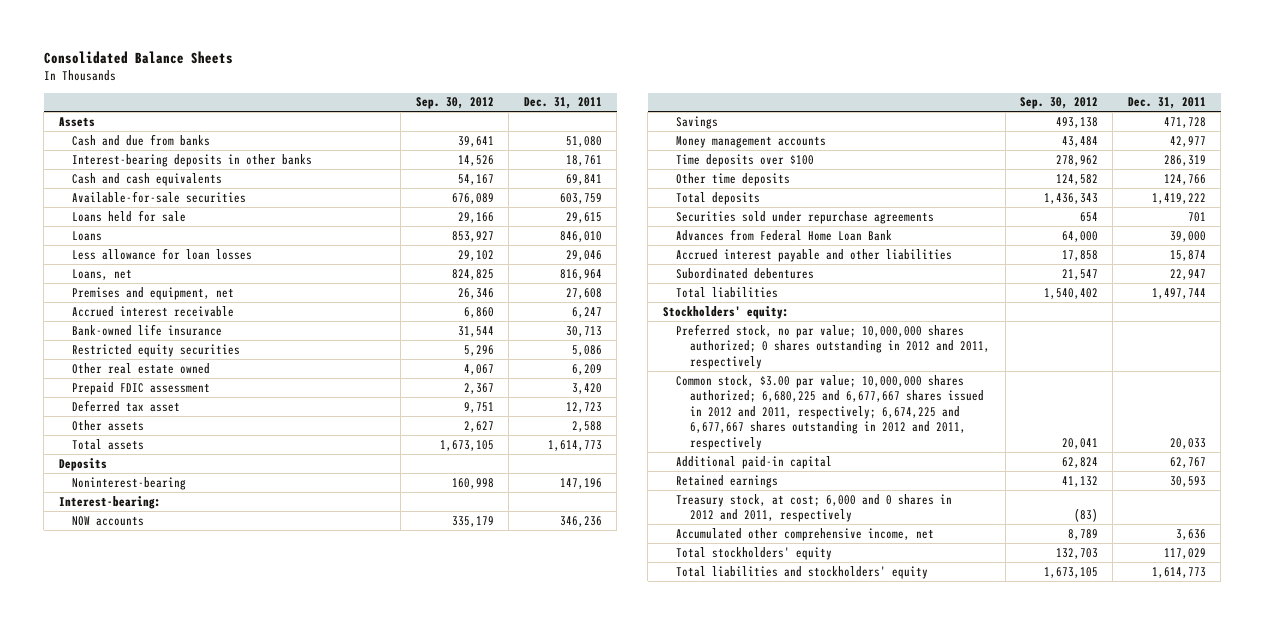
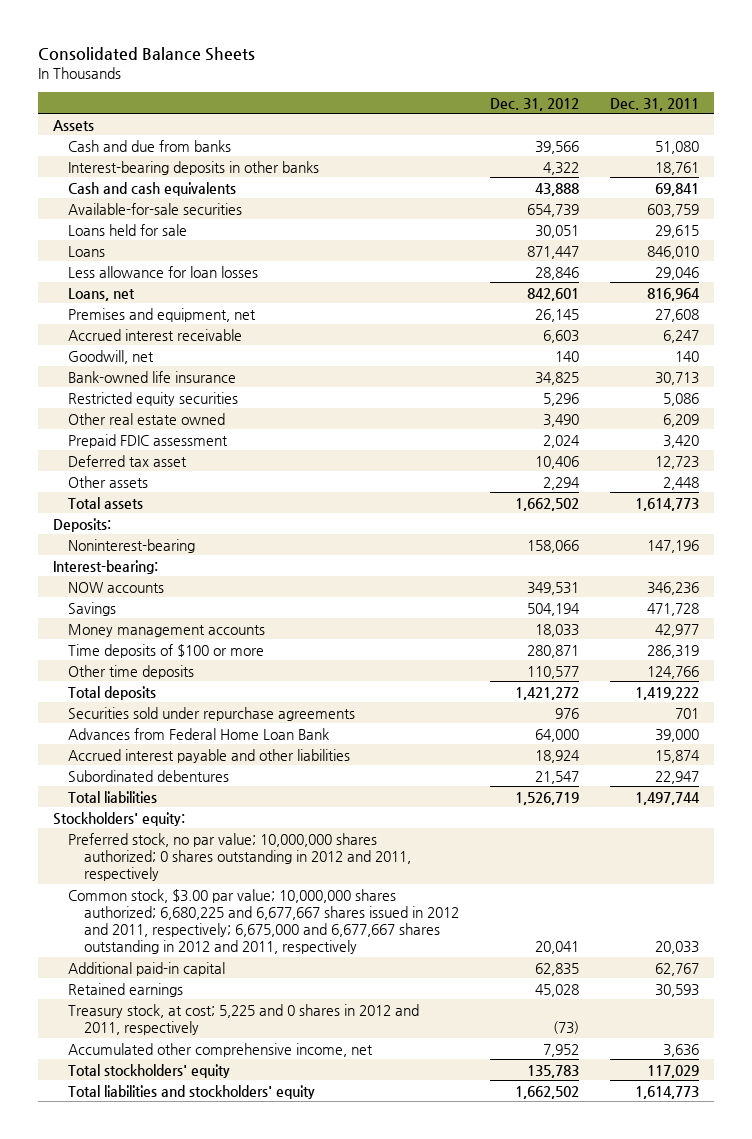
- | Sep. 30, 2012 | Dec. 31, 2011
+ | Dec. 31, 2012 | Dec. 31, 2011
+ Goodwill, net | 140 | 140
- Other assets | 2,627 | 2,588
+ Other assets | 2,294 | 2,448
- Deposits
+ Deposits:
- Time deposits over $100 | 278,962 | 286,319
+ Time deposits of $100 or more | 280,871 | 286,319
- Common stock, $3.00 par value; 10,000,000 shares authorized; 6,680,225 and 6,677,667 shares issued in 2012 and 2011, respectively; 6,674,225 and 6,677,667 shares outstanding in 2012 and 2011, respectively | 20,041 | 20,033
+ Common stock, $3.00 par value; 10,000,000 shares authorized; 6,680,225 and 6,677,667 shares issued in 2012 and 2011, respectively; 6,675,000 and 6,677,667 shares outstanding in 2012 and 2011, respectively | 20,041 | 20,033
- Treasury stock, at cost; 6,000 and 0 shares in 2012 and 2011, respectively | (83) |
+ Treasury stock, at cost; 5,225 and 0 shares in 2012 and 2011, respectively | (73) |

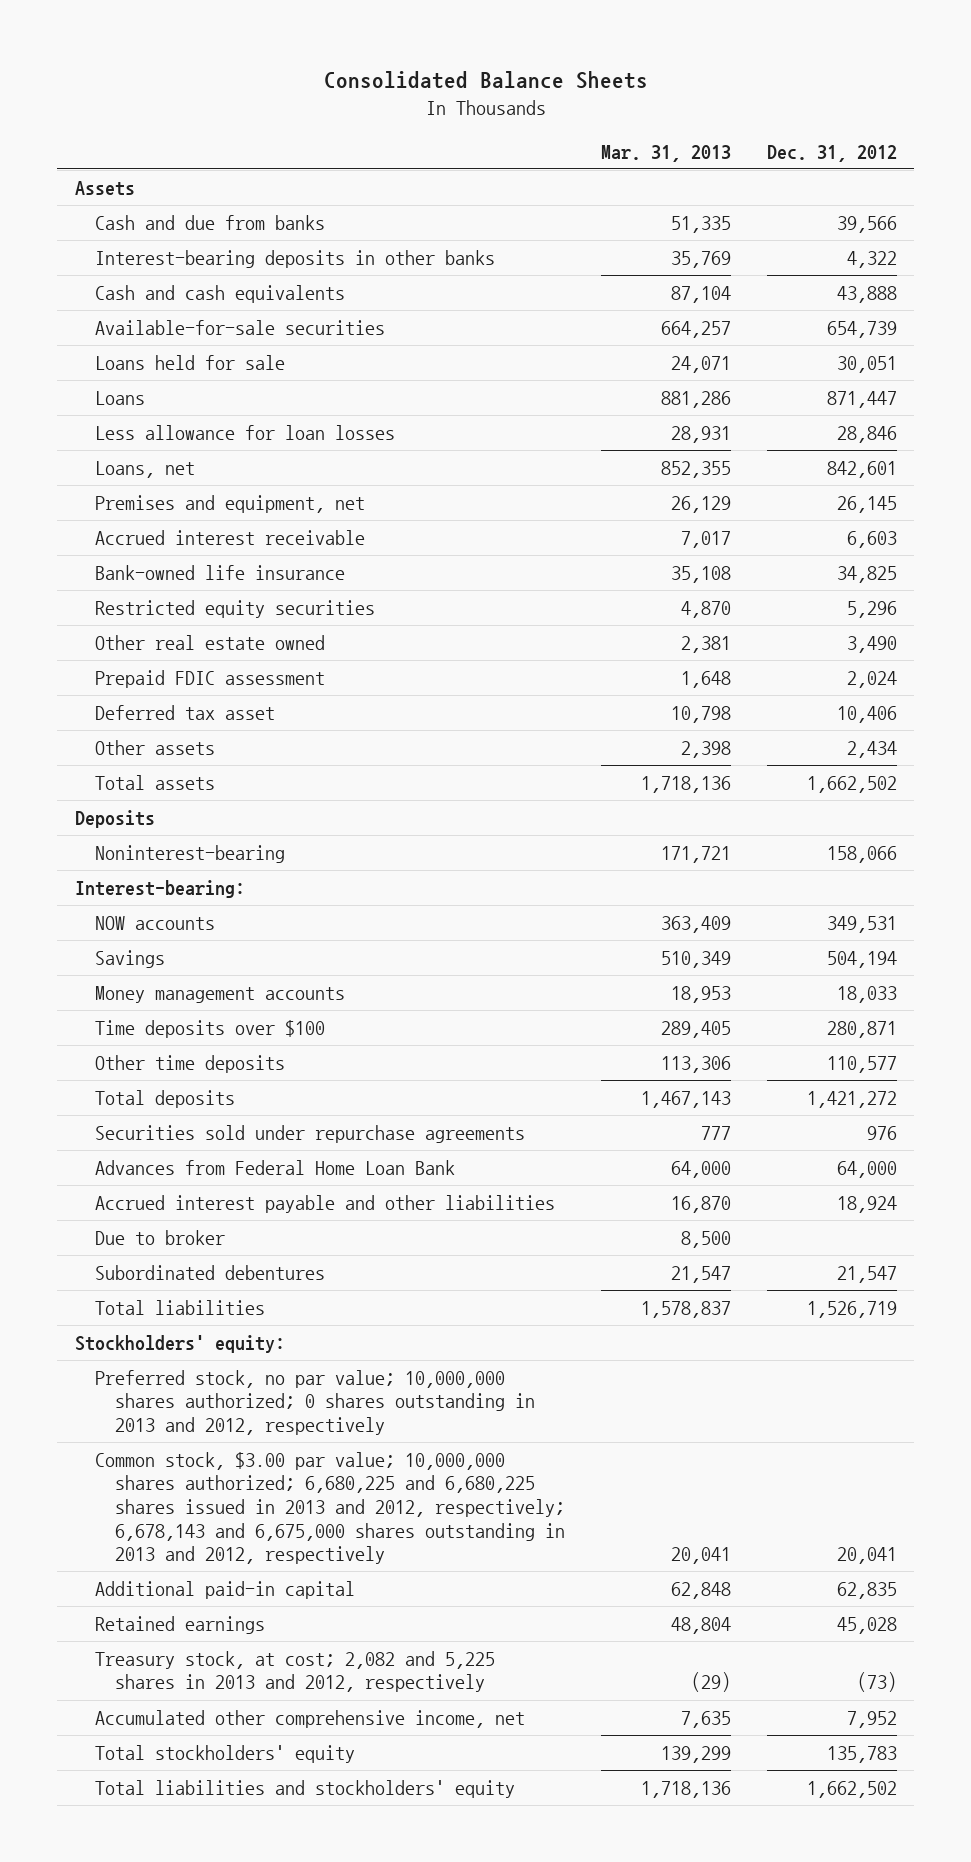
- | Dec. 31, 2012 | Dec. 31, 2011
+ | Mar. 31, 2013 | Dec. 31, 2012
- Goodwill, net | 140 | 140
- Other assets | 2,294 | 2,448
+ Other assets | 2,398 | 2,434
- Deposits:
+ Deposits
- Time deposits of $100 or more | 280,871 | 286,319
+ Time deposits over $100 | 289,405 | 280,871
+ Due to broker | 8,500 |
- Preferred stock, no par value; 10,000,000 shares authorized; 0 shares outstanding in 2012 and 2011, respectively
- Common stock, $3.00 par value; 10,000,000 shares authorized; 6,680,225 and 6,677,667 shares issued in 2012 and 2011, respectively; 6,675,000 and 6,677,667 shares outstanding in 2012 and 2011, respectively | 20,041 | 20,033
+ Preferred stock, no par value; 10,000,000 shares authorized; 0 shares outstanding in 2013 and 2012, respectively
+ Common stock, $3.00 par value; 10,000,000 shares authorized; 6,680,225 and 6,680,225 shares issued in 2013 and 2012, respectively; 6,678,143 and 6,675,000 shares outstanding in 2013 and 2012, respectively | 20,041 | 20,041
- Treasury stock, at cost; 5,225 and 0 shares in 2012 and 2011, respectively | (73) |
+ Treasury stock, at cost; 2,082 and 5,225 shares in 2013 and 2012, respectively | (29) | (73)

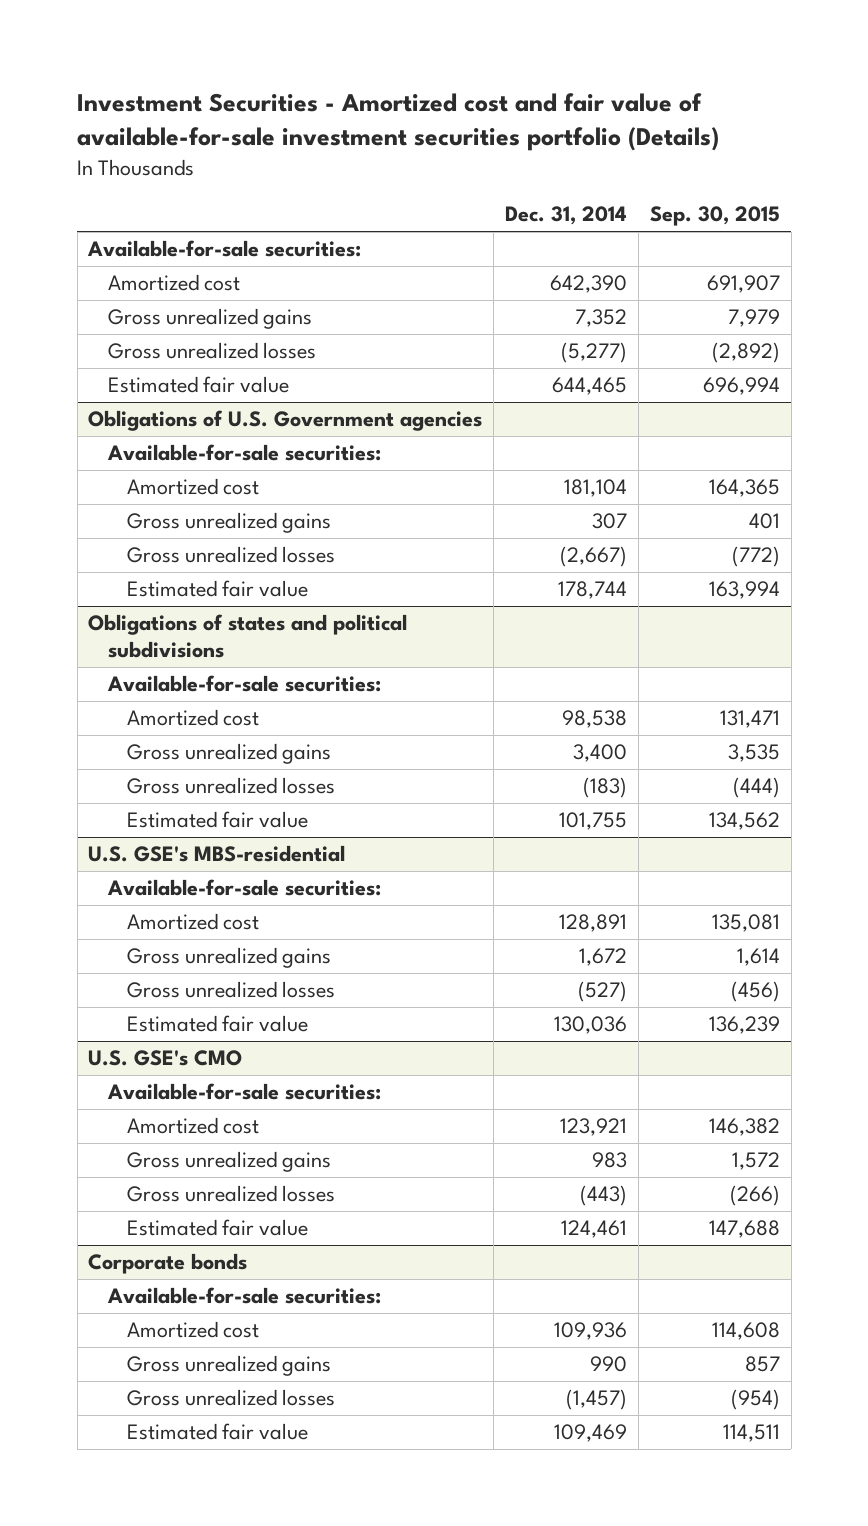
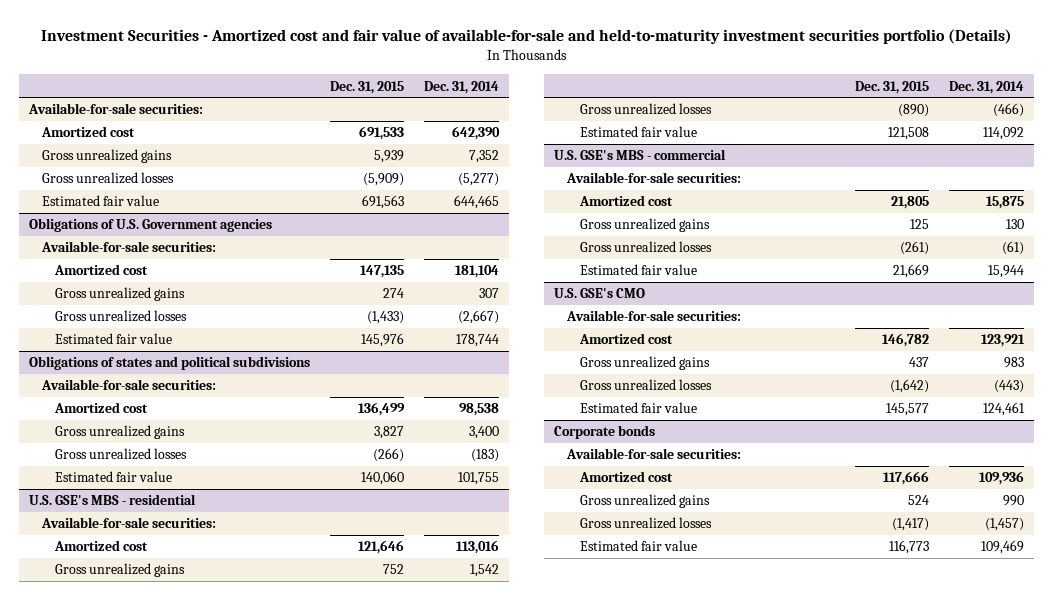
- Investment Securities - Amortized cost and fair value of available-for-sale investment securities portfolio (Details)
+ Investment Securities - Amortized cost and fair value of available-for-sale and held-to-maturity investment securities portfolio (Details)
- | Dec. 31, 2014 | Sep. 30, 2015
+ | Dec. 31, 2015 | Dec. 31, 2014
- U.S. GSE's MBS-residential
+ U.S. GSE's MBS - residential
- Amortized cost | 128,891 | 135,081
- Gross unrealized gains | 1,672 | 1,614
- Gross unrealized losses | (527) | (456)
- Estimated fair value | 130,036 | 136,239
+ Amortized cost | 121,646 | 113,016
+ Gross unrealized gains | 752 | 1,542
+ Gross unrealized losses | (890) | (466)
+ Estimated fair value | 121,508 | 114,092
+ U.S. GSE's MBS - commercial
+ Available-for-sale securities:
+ Amortized cost | 21,805 | 15,875
+ Gross unrealized gains | 125 | 130
+ Gross unrealized losses | (261) | (61)
+ Estimated fair value | 21,669 | 15,944

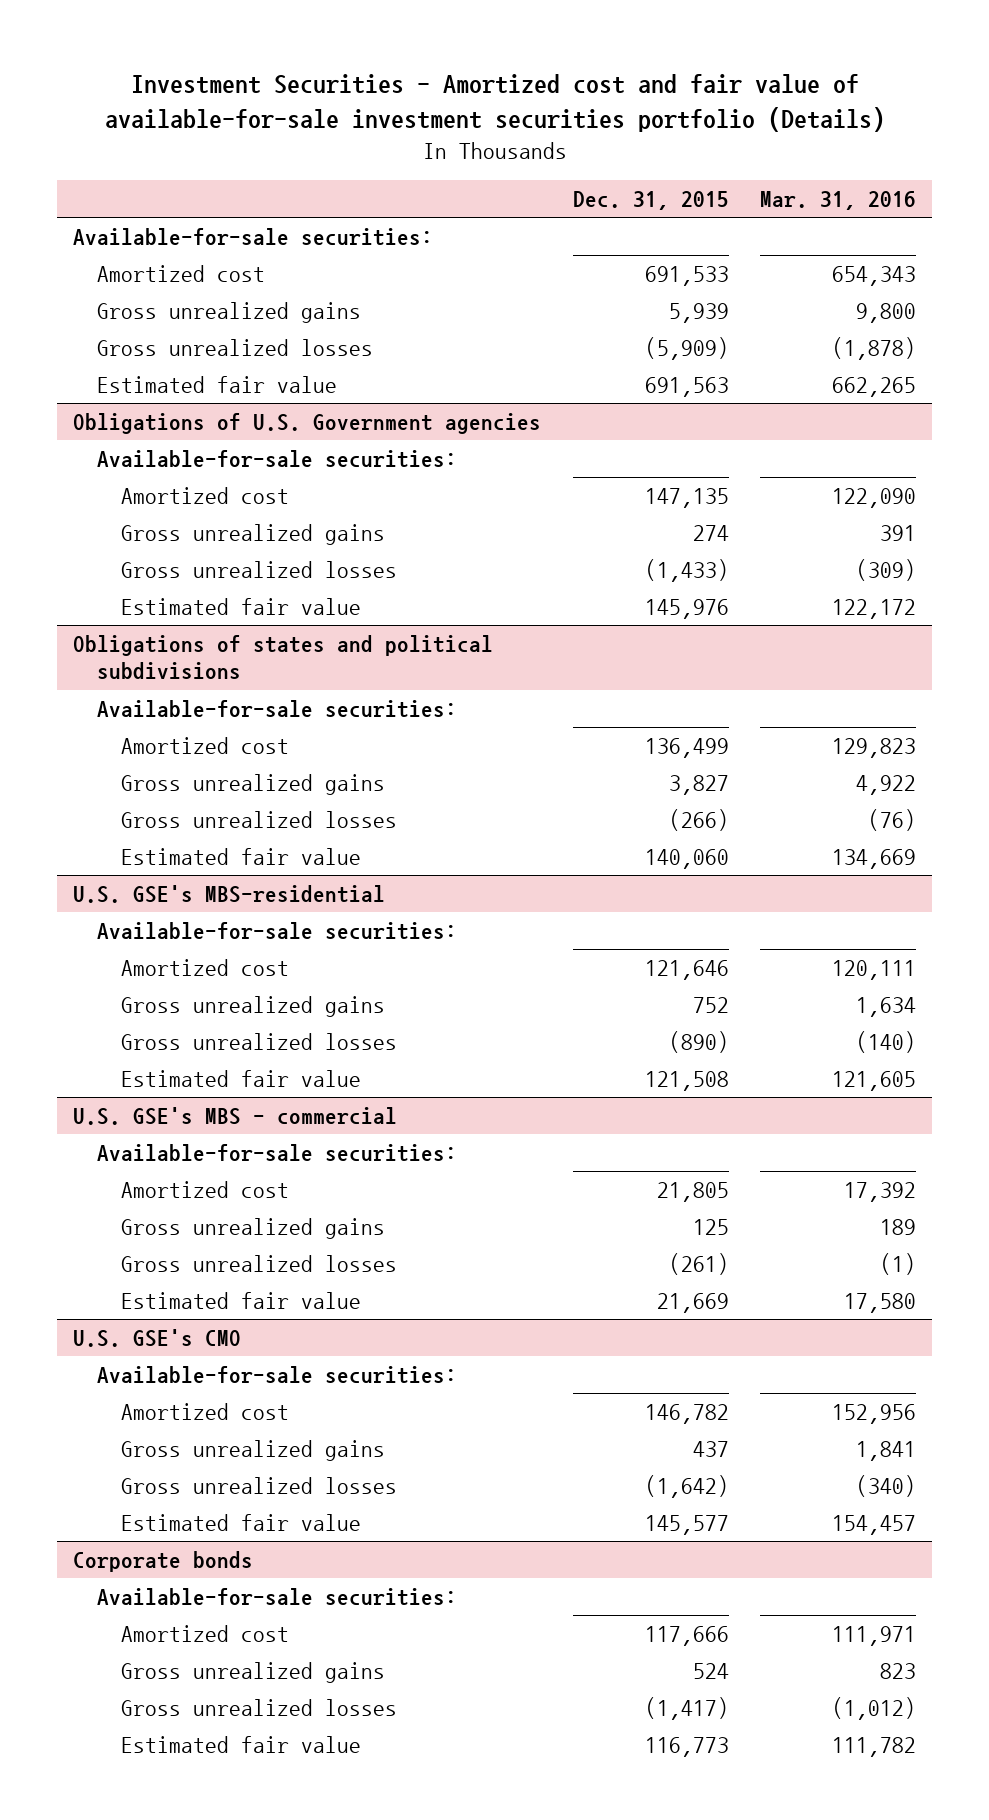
- Investment Securities - Amortized cost and fair value of available-for-sale and held-to-maturity investment securities portfolio (Details)
+ Investment Securities - Amortized cost and fair value of available-for-sale investment securities portfolio (Details)
- | Dec. 31, 2015 | Dec. 31, 2014
+ | Dec. 31, 2015 | Mar. 31, 2016
- U.S. GSE's MBS - residential
+ U.S. GSE's MBS-residential

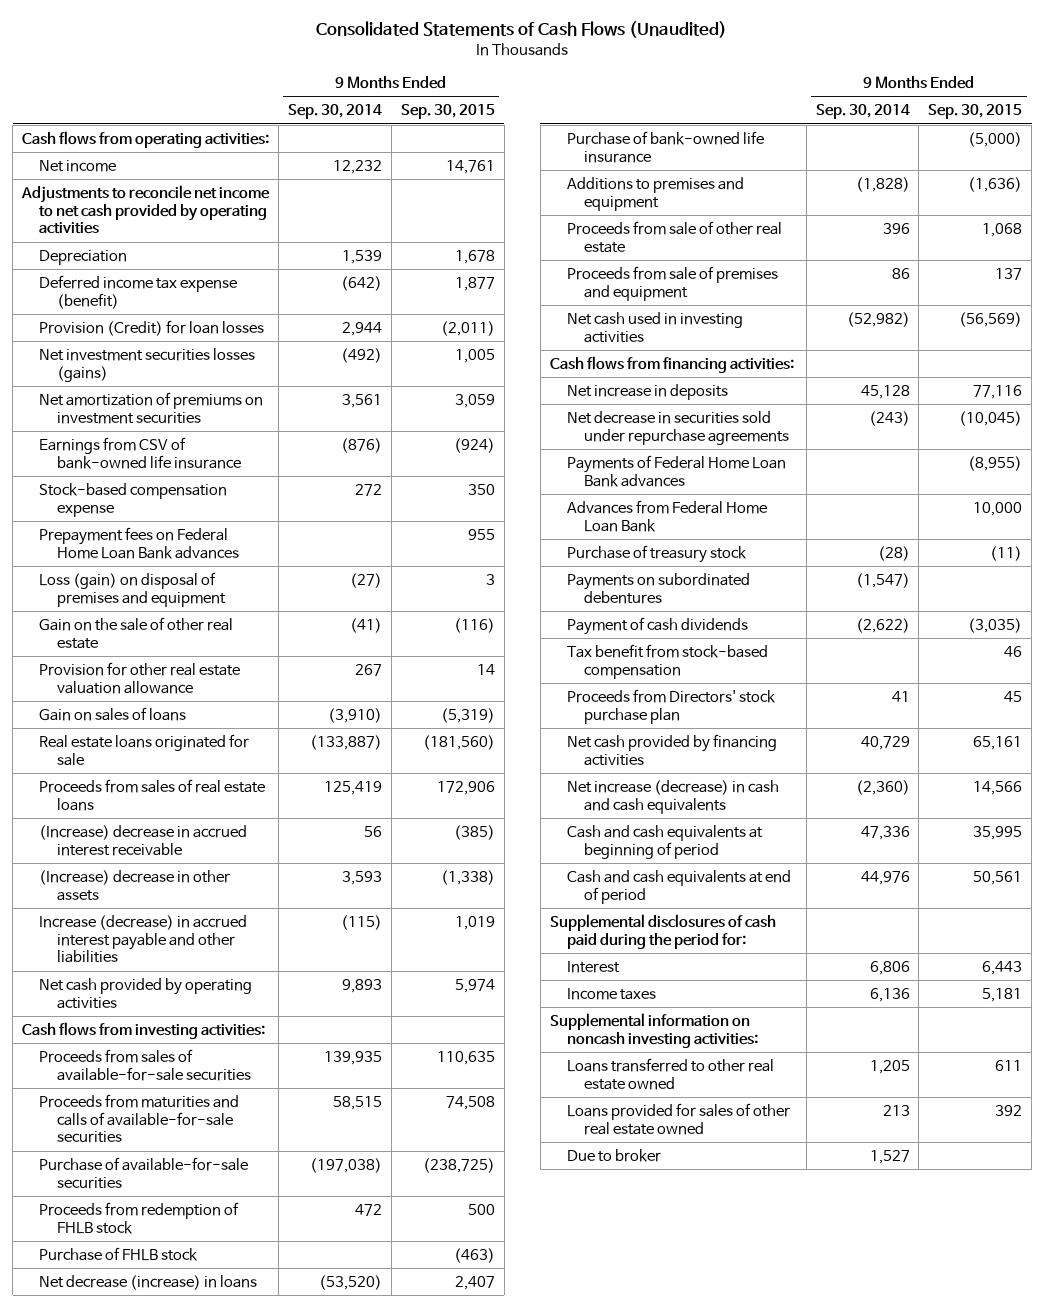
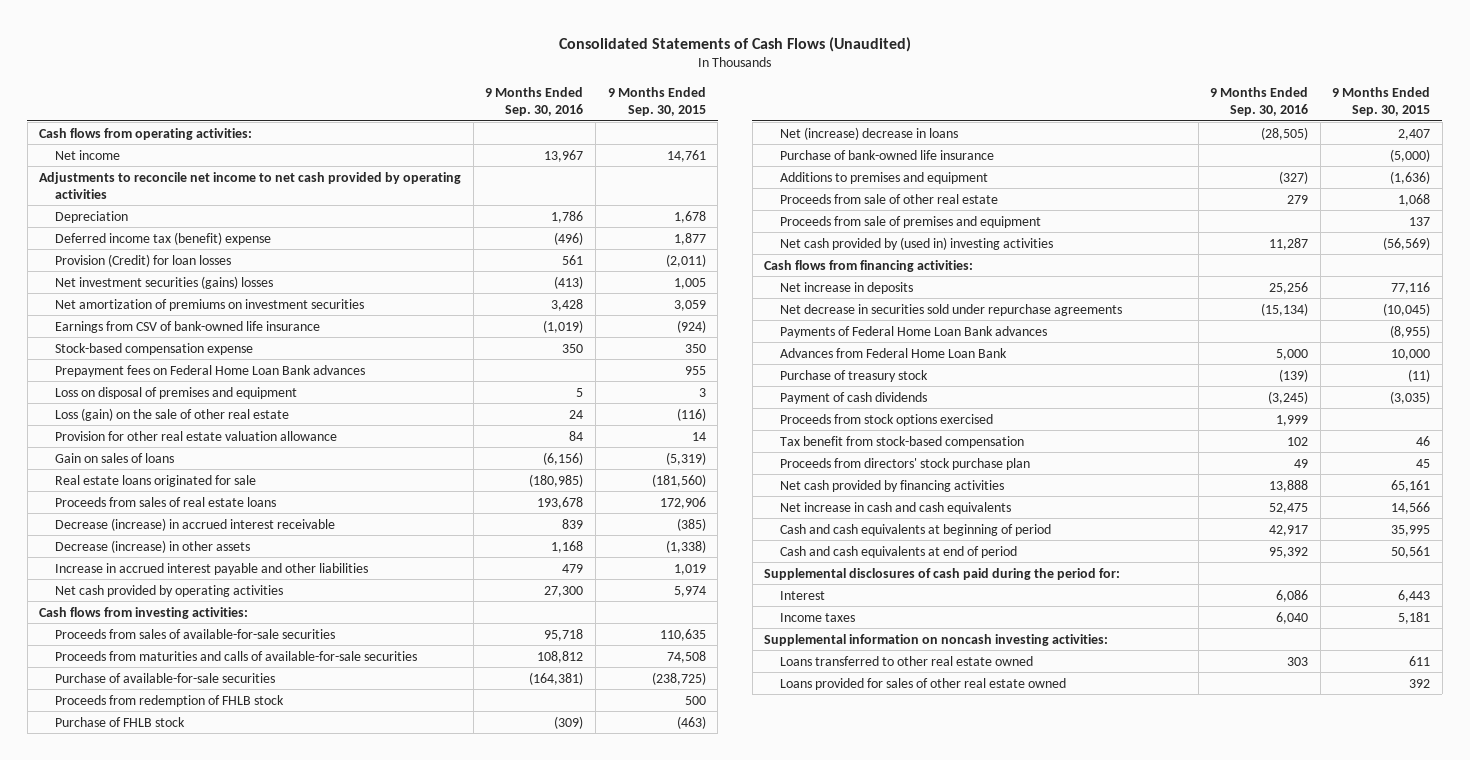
- | 9 Months Ended Sep. 30, 2014 | 9 Months Ended Sep. 30, 2015
+ | 9 Months Ended Sep. 30, 2016 | 9 Months Ended Sep. 30, 2015
- Deferred income tax expense (benefit) | (642) | 1,877
+ Deferred income tax (benefit) expense | (496) | 1,877
- Net investment securities losses (gains) | (492) | 1,005
+ Net investment securities (gains) losses | (413) | 1,005
- Loss (gain) on disposal of premises and equipment | (27) | 3
- Gain on the sale of other real estate | (41) | (116)
+ Loss on disposal of premises and equipment | 5 | 3
+ Loss (gain) on the sale of other real estate | 24 | (116)
- (Increase) decrease in accrued interest receivable | 56 | (385)
- (Increase) decrease in other assets | 3,593 | (1,338)
- Increase (decrease) in accrued interest payable and other liabilities | (115) | 1,019
+ Decrease (increase) in accrued interest receivable | 839 | (385)
+ Decrease (increase) in other assets | 1,168 | (1,338)
+ Increase in accrued interest payable and other liabilities | 479 | 1,019
- Net decrease (increase) in loans | (53,520) | 2,407
+ Net (increase) decrease in loans | (28,505) | 2,407
- Net cash used in investing activities | (52,982) | (56,569)
+ Net cash provided by (used in) investing activities | 11,287 | (56,569)
- Payments on subordinated debentures | (1,547) |
+ Proceeds from stock options exercised | 1,999 |
- Proceeds from Directors' stock purchase plan | 41 | 45
+ Proceeds from directors' stock purchase plan | 49 | 45
- Net increase (decrease) in cash and cash equivalents | (2,360) | 14,566
+ Net increase in cash and cash equivalents | 52,475 | 14,566
- Due to broker | 1,527 |

